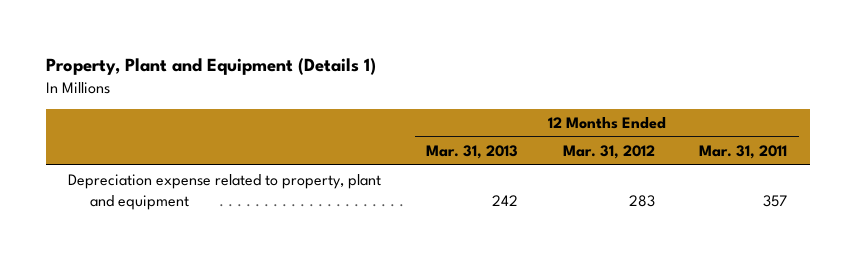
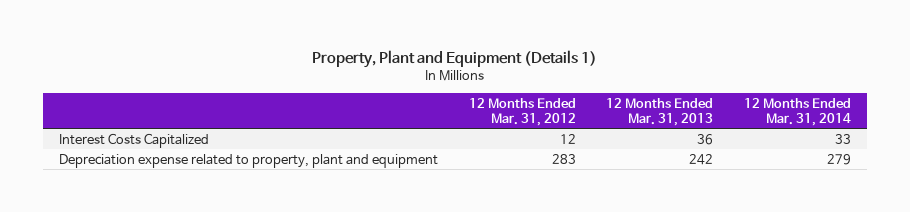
- | 12 Months Ended Mar. 31, 2013 | 12 Months Ended Mar. 31, 2012 | 12 Months Ended Mar. 31, 2011
+ | 12 Months Ended Mar. 31, 2012 | 12 Months Ended Mar. 31, 2013 | 12 Months Ended Mar. 31, 2014
+ Interest Costs Capitalized | 12 | 36 | 33

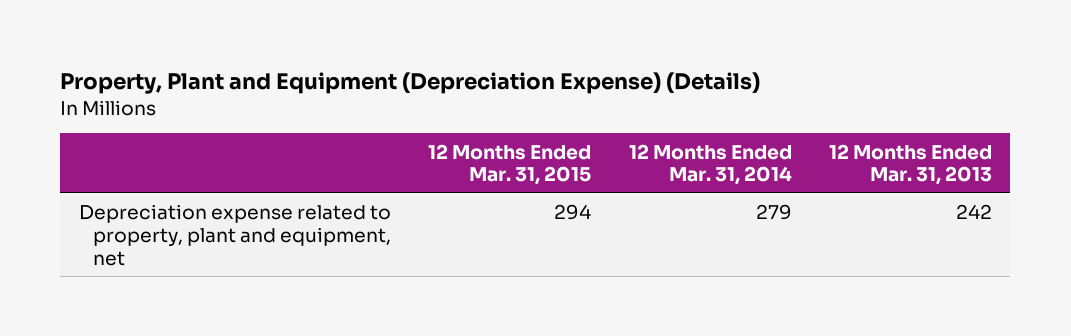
- Property, Plant and Equipment (Details 1)
+ Property, Plant and Equipment (Depreciation Expense) (Details)
- | 12 Months Ended Mar. 31, 2012 | 12 Months Ended Mar. 31, 2013 | 12 Months Ended Mar. 31, 2014
+ | 12 Months Ended Mar. 31, 2015 | 12 Months Ended Mar. 31, 2014 | 12 Months Ended Mar. 31, 2013
- Interest Costs Capitalized | 12 | 36 | 33
- Depreciation expense related to property, plant and equipment | 283 | 242 | 279
+ Depreciation expense related to property, plant and equipment, net | 294 | 279 | 242

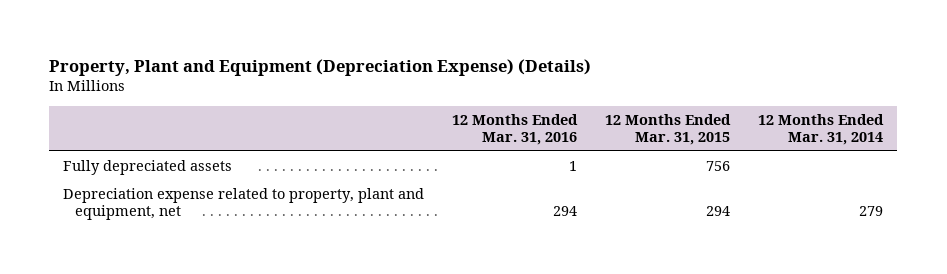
- | 12 Months Ended Mar. 31, 2015 | 12 Months Ended Mar. 31, 2014 | 12 Months Ended Mar. 31, 2013
+ | 12 Months Ended Mar. 31, 2016 | 12 Months Ended Mar. 31, 2015 | 12 Months Ended Mar. 31, 2014
+ Fully depreciated assets | 1 | 756 |

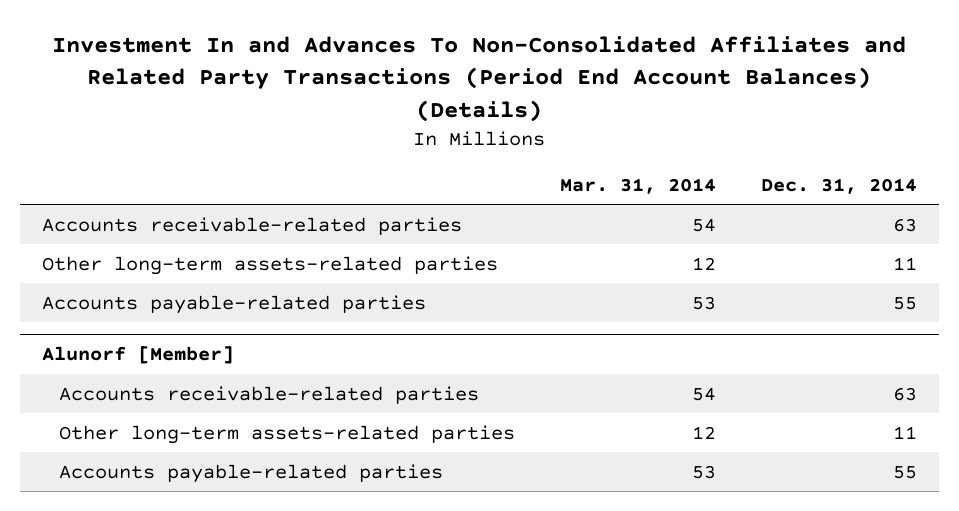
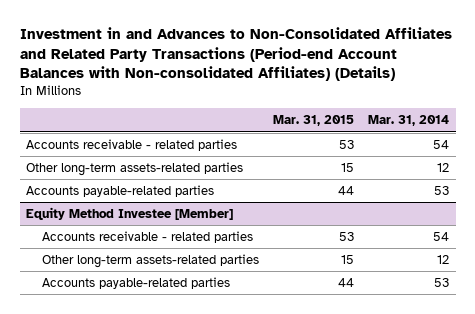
- Investment In and Advances To Non-Consolidated Affiliates and Related Party Transactions (Period End Account Balances) (Details)
+ Investment in and Advances to Non-Consolidated Affiliates and Related Party Transactions (Period-end Account Balances with Non-consolidated Affiliates) (Details)
- | Mar. 31, 2014 | Dec. 31, 2014
+ | Mar. 31, 2015 | Mar. 31, 2014
- Accounts receivable-related parties | 54 | 63
+ Accounts receivable - related parties | 53 | 54
- Alunorf [Member]
- Accounts receivable-related parties | 54 | 63
+ Equity Method Investee [Member]
+ Accounts receivable - related parties | 53 | 54

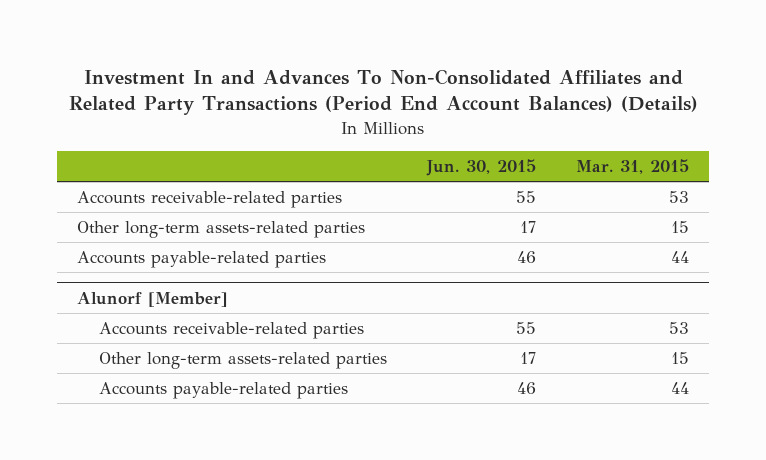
- Investment in and Advances to Non-Consolidated Affiliates and Related Party Transactions (Period-end Account Balances with Non-consolidated Affiliates) (Details)
+ Investment In and Advances To Non-Consolidated Affiliates and Related Party Transactions (Period End Account Balances) (Details)
- | Mar. 31, 2015 | Mar. 31, 2014
+ | Jun. 30, 2015 | Mar. 31, 2015
- Accounts receivable - related parties | 53 | 54
+ Accounts receivable-related parties | 55 | 53
- Equity Method Investee [Member]
- Accounts receivable - related parties | 53 | 54
+ Alunorf [Member]
+ Accounts receivable-related parties | 55 | 53

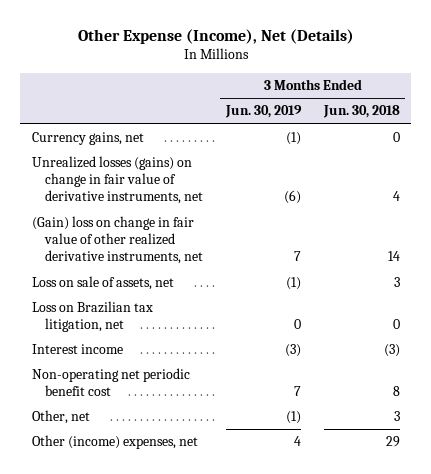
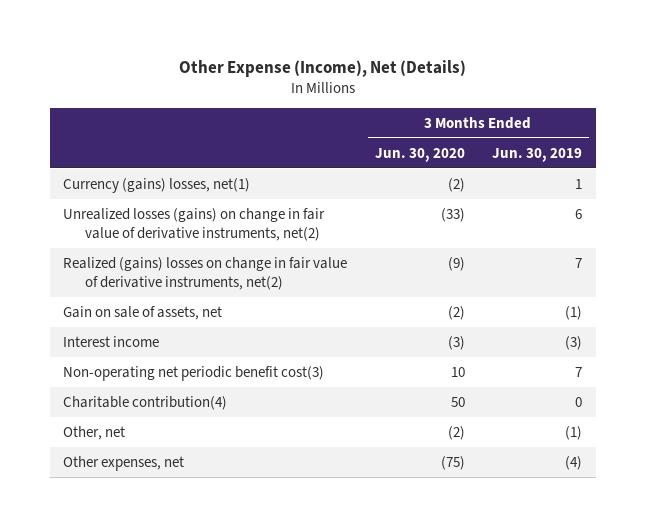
- | 3 Months Ended Jun. 30, 2019 | 3 Months Ended Jun. 30, 2018
+ | 3 Months Ended Jun. 30, 2020 | 3 Months Ended Jun. 30, 2019
- Currency gains, net | (1) | 0
- Unrealized losses (gains) on change in fair value of derivative instruments, net | (6) | 4
- (Gain) loss on change in fair value of other realized derivative instruments, net | 7 | 14
- Loss on sale of assets, net | (1) | 3
- Loss on Brazilian tax litigation, net | 0 | 0
+ Currency (gains) losses, net(1) | (2) | 1
+ Unrealized losses (gains) on change in fair value of derivative instruments, net(2) | (33) | 6
+ Realized (gains) losses on change in fair value of derivative instruments, net(2) | (9) | 7
+ Gain on sale of assets, net | (2) | (1)
- Non-operating net periodic benefit cost | 7 | 8
+ Non-operating net periodic benefit cost(3) | 10 | 7
+ Charitable contribution(4) | 50 | 0
- Other (income) expenses, net | 4 | 29
+ Other expenses, net | (75) | (4)

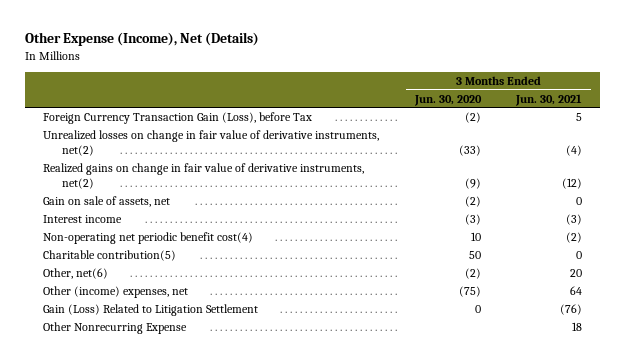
- | 3 Months Ended Jun. 30, 2020 | 3 Months Ended Jun. 30, 2019
+ | 3 Months Ended Jun. 30, 2020 | 3 Months Ended Jun. 30, 2021
- Currency (gains) losses, net(1) | (2) | 1
- Unrealized losses (gains) on change in fair value of derivative instruments, net(2) | (33) | 6
- Realized (gains) losses on change in fair value of derivative instruments, net(2) | (9) | 7
+ Foreign Currency Transaction Gain (Loss), before Tax | (2) | 5
+ Unrealized losses on change in fair value of derivative instruments, net(2) | (33) | (4)
+ Realized gains on change in fair value of derivative instruments, net(2) | (9) | (12)
- Non-operating net periodic benefit cost(3) | 10 | 7
- Charitable contribution(4) | 50 | 0
- Other, net | (2) | (1)
- Other expenses, net | (75) | (4)
+ Non-operating net periodic benefit cost(4) | 10 | (2)
+ Charitable contribution(5) | 50 | 0
+ Other, net(6) | (2) | 20
+ Other (income) expenses, net | (75) | 64
+ Gain (Loss) Related to Litigation Settlement | 0 | (76)
+ Other Nonrecurring Expense | | 18

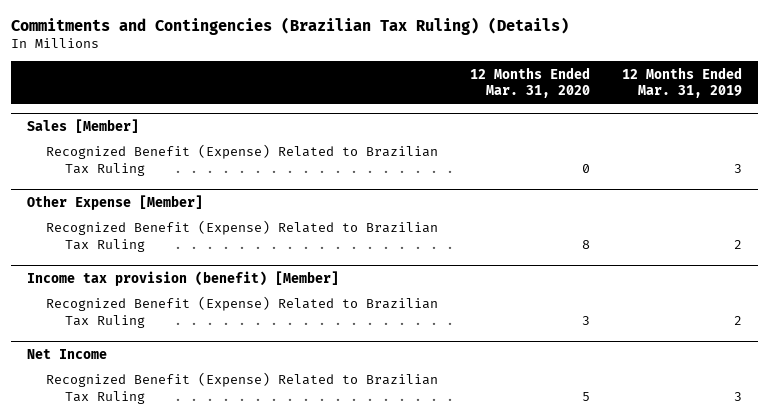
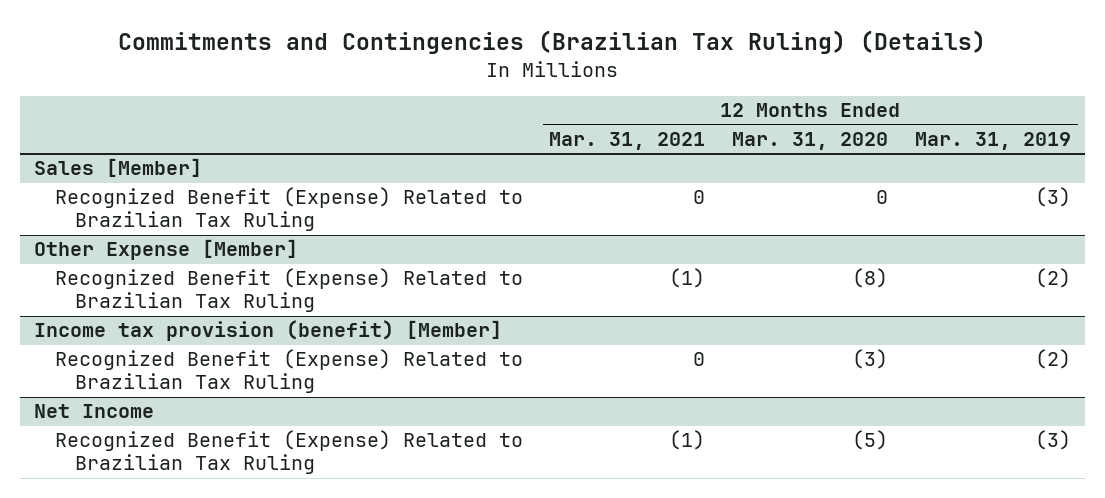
- | 12 Months Ended Mar. 31, 2020 | 12 Months Ended Mar. 31, 2019
+ | 12 Months Ended Mar. 31, 2021 | 12 Months Ended Mar. 31, 2020 | 12 Months Ended Mar. 31, 2019
@ Sales [Member]
- Recognized Benefit (Expense) Related to Brazilian Tax Ruling | 0 | 3
+ Recognized Benefit (Expense) Related to Brazilian Tax Ruling | 0 | 0 | (3)
@ Other Expense [Member]
- Recognized Benefit (Expense) Related to Brazilian Tax Ruling | 8 | 2
+ Recognized Benefit (Expense) Related to Brazilian Tax Ruling | (1) | (8) | (2)
@ Income tax provision (benefit) [Member]
- Recognized Benefit (Expense) Related to Brazilian Tax Ruling | 3 | 2
+ Recognized Benefit (Expense) Related to Brazilian Tax Ruling | 0 | (3) | (2)
@ Net Income
- Recognized Benefit (Expense) Related to Brazilian Tax Ruling | 5 | 3
+ Recognized Benefit (Expense) Related to Brazilian Tax Ruling | (1) | (5) | (3)

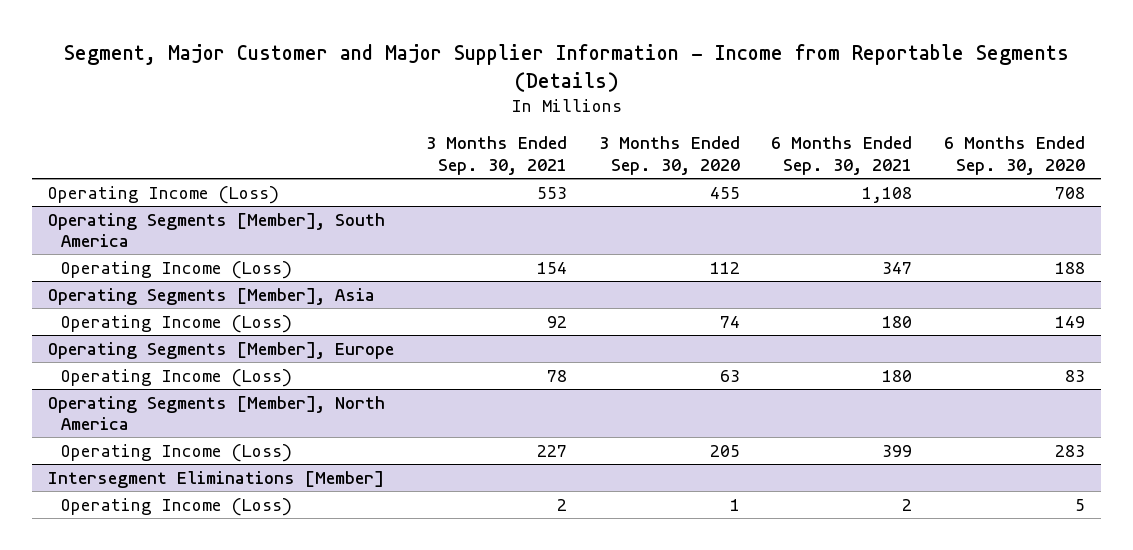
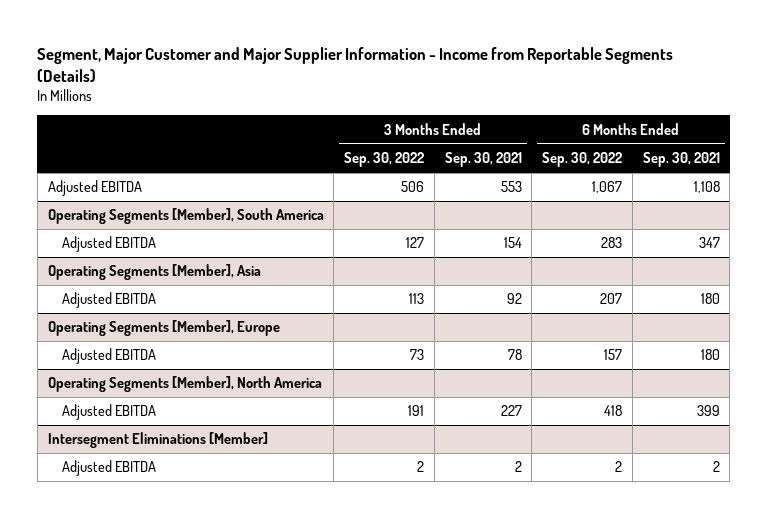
- | 3 Months Ended Sep. 30, 2021 | 3 Months Ended Sep. 30, 2020 | 6 Months Ended Sep. 30, 2021 | 6 Months Ended Sep. 30, 2020
+ | 3 Months Ended Sep. 30, 2022 | 3 Months Ended Sep. 30, 2021 | 6 Months Ended Sep. 30, 2022 | 6 Months Ended Sep. 30, 2021
- Operating Income (Loss) | 553 | 455 | 1,108 | 708
+ Adjusted EBITDA | 506 | 553 | 1,067 | 1,108
@ Operating Segments [Member], South America
- Operating Income (Loss) | 154 | 112 | 347 | 188
+ Adjusted EBITDA | 127 | 154 | 283 | 347
@ Operating Segments [Member], Asia
- Operating Income (Loss) | 92 | 74 | 180 | 149
+ Adjusted EBITDA | 113 | 92 | 207 | 180
@ Operating Segments [Member], Europe
- Operating Income (Loss) | 78 | 63 | 180 | 83
+ Adjusted EBITDA | 73 | 78 | 157 | 180
@ Operating Segments [Member], North America
- Operating Income (Loss) | 227 | 205 | 399 | 283
+ Adjusted EBITDA | 191 | 227 | 418 | 399
@ Intersegment Eliminations [Member]
- Operating Income (Loss) | 2 | 1 | 2 | 5
+ Adjusted EBITDA | 2 | 2 | 2 | 2

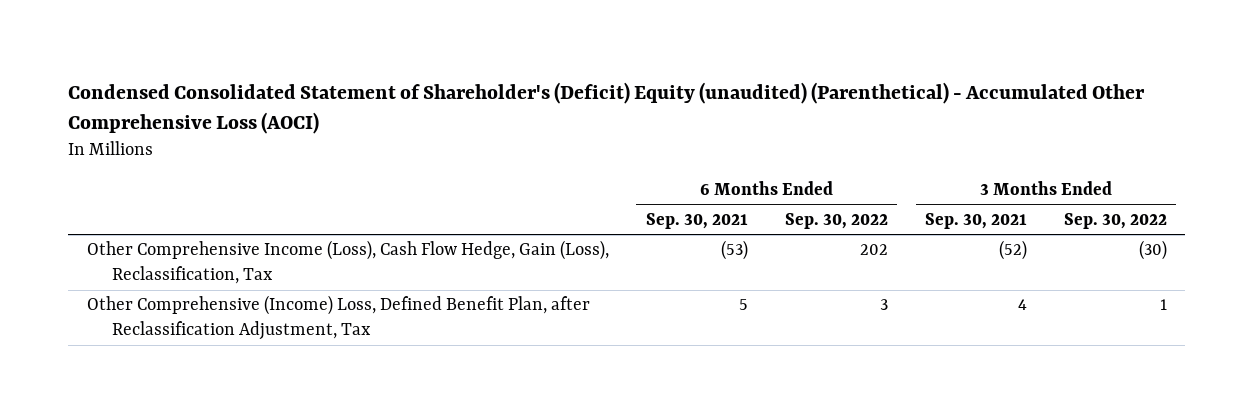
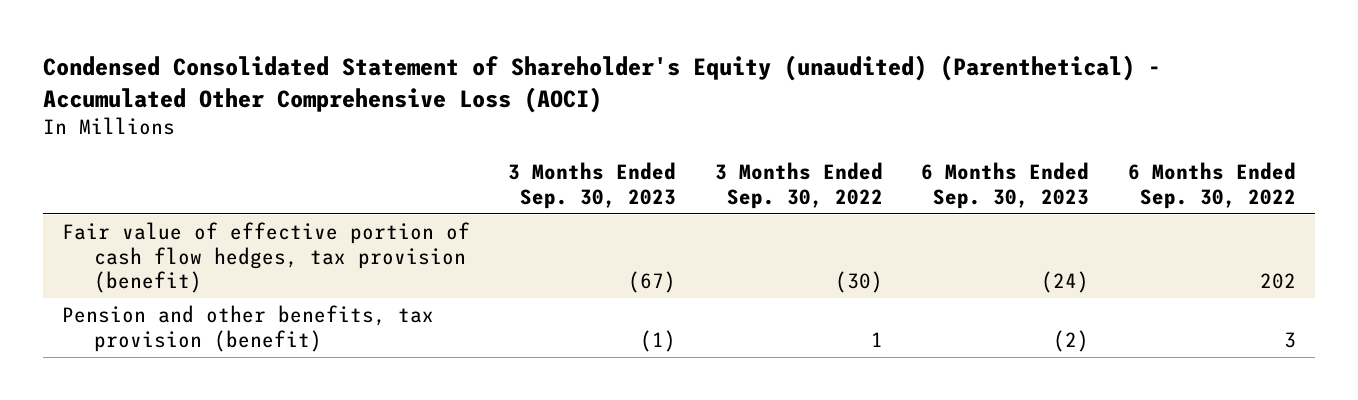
- Condensed Consolidated Statement of Shareholder's (Deficit) Equity (unaudited) (Parenthetical) - Accumulated Other Comprehensive Loss (AOCI)
+ Condensed Consolidated Statement of Shareholder's Equity (unaudited) (Parenthetical) - Accumulated Other Comprehensive Loss (AOCI)
- | 6 Months Ended Sep. 30, 2021 | 6 Months Ended Sep. 30, 2022 | 3 Months Ended Sep. 30, 2021 | 3 Months Ended Sep. 30, 2022
+ | 3 Months Ended Sep. 30, 2023 | 3 Months Ended Sep. 30, 2022 | 6 Months Ended Sep. 30, 2023 | 6 Months Ended Sep. 30, 2022
- Other Comprehensive Income (Loss), Cash Flow Hedge, Gain (Loss), Reclassification, Tax | (53) | 202 | (52) | (30)
- Other Comprehensive (Income) Loss, Defined Benefit Plan, after Reclassification Adjustment, Tax | 5 | 3 | 4 | 1
+ Fair value of effective portion of cash flow hedges, tax provision (benefit) | (67) | (30) | (24) | 202
+ Pension and other benefits, tax provision (benefit) | (1) | 1 | (2) | 3

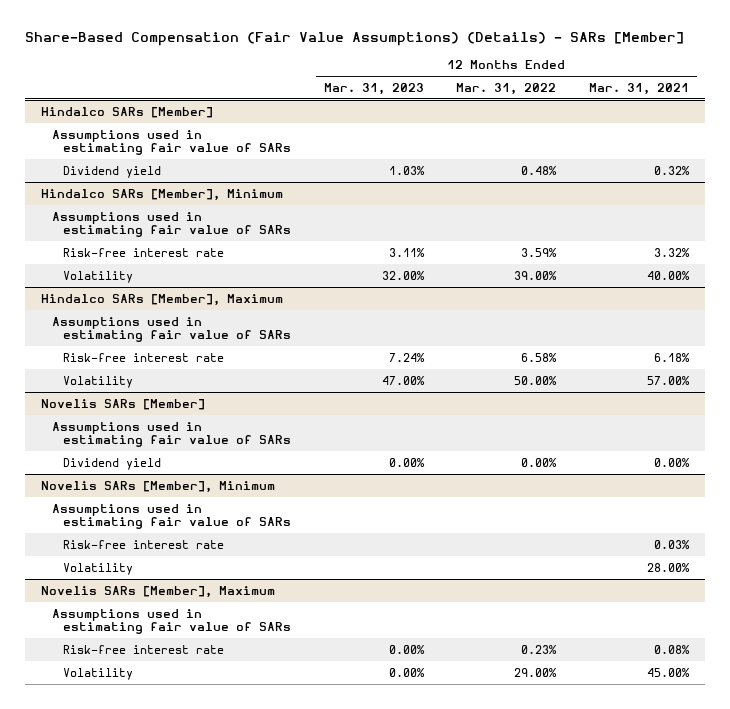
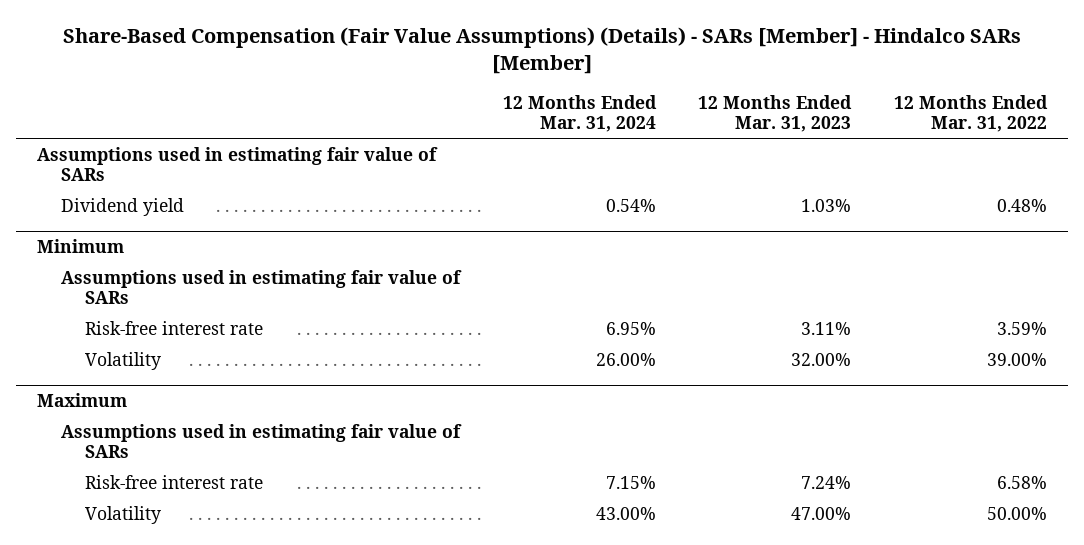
- Share-Based Compensation (Fair Value Assumptions) (Details) - SARs [Member]
+ Share-Based Compensation (Fair Value Assumptions) (Details) - SARs [Member] - Hindalco SARs [Member]
- | 12 Months Ended Mar. 31, 2023 | 12 Months Ended Mar. 31, 2022 | 12 Months Ended Mar. 31, 2021
+ | 12 Months Ended Mar. 31, 2024 | 12 Months Ended Mar. 31, 2023 | 12 Months Ended Mar. 31, 2022
- Hindalco SARs [Member]
- Hindalco SARs [Member], Minimum
+ Minimum
- Hindalco SARs [Member], Maximum
+ Maximum
- Novelis SARs [Member]
- Assumptions used in estimating fair value of SARs
- Dividend yield | 0.00% | 0.00% | 0.00%
- Novelis SARs [Member], Minimum
- Assumptions used in estimating fair value of SARs
- Risk-free interest rate | | | 0.03%
- Volatility | | | 28.00%
- Novelis SARs [Member], Maximum
- Assumptions used in estimating fair value of SARs
- Risk-free interest rate | 0.00% | 0.23% | 0.08%
- Volatility | 0.00% | 29.00% | 45.00%

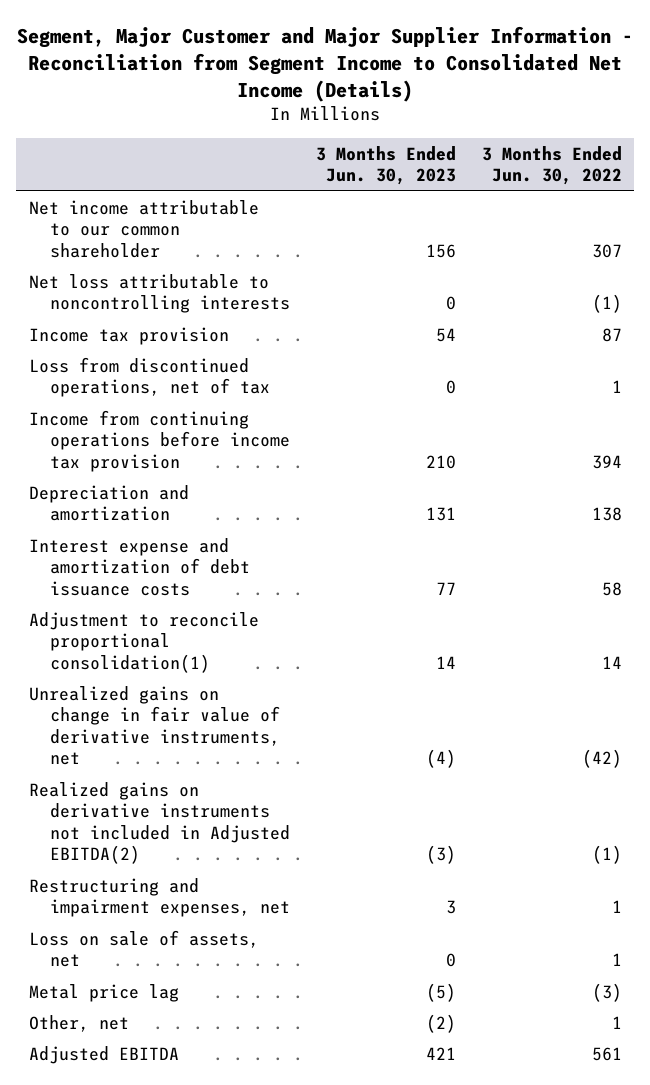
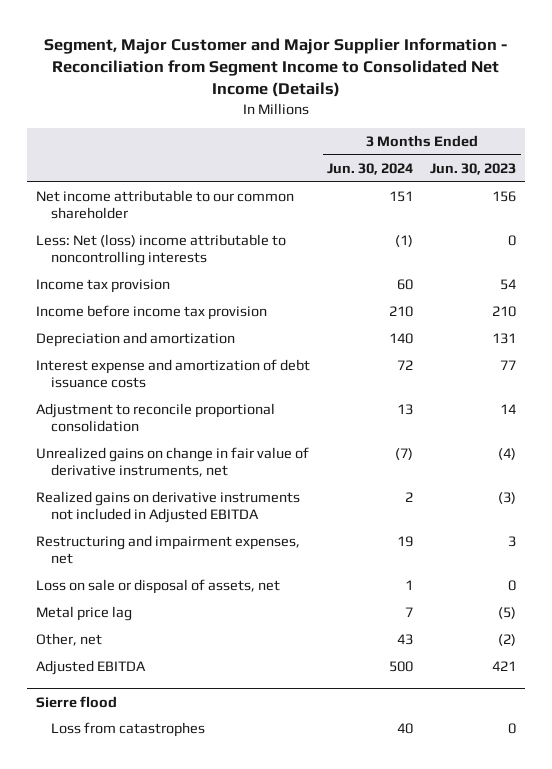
- | 3 Months Ended Jun. 30, 2023 | 3 Months Ended Jun. 30, 2022
+ | 3 Months Ended Jun. 30, 2024 | 3 Months Ended Jun. 30, 2023
- Net loss attributable to noncontrolling interests | 0 | (1)
+ Less: Net (loss) income attributable to noncontrolling interests | (1) | 0
- Loss from discontinued operations, net of tax | 0 | 1
- Income from continuing operations before income tax provision | 210 | 394
+ Income before income tax provision | 210 | 210
- Adjustment to reconcile proportional consolidation(1) | 14 | 14
+ Adjustment to reconcile proportional consolidation | 13 | 14
- Realized gains on derivative instruments not included in Adjusted EBITDA(2) | (3) | (1)
+ Realized gains on derivative instruments not included in Adjusted EBITDA | 2 | (3)
- Loss on sale of assets, net | 0 | 1
+ Loss on sale or disposal of assets, net | 1 | 0
+ Sierre flood
+ Loss from catastrophes | 40 | 0

